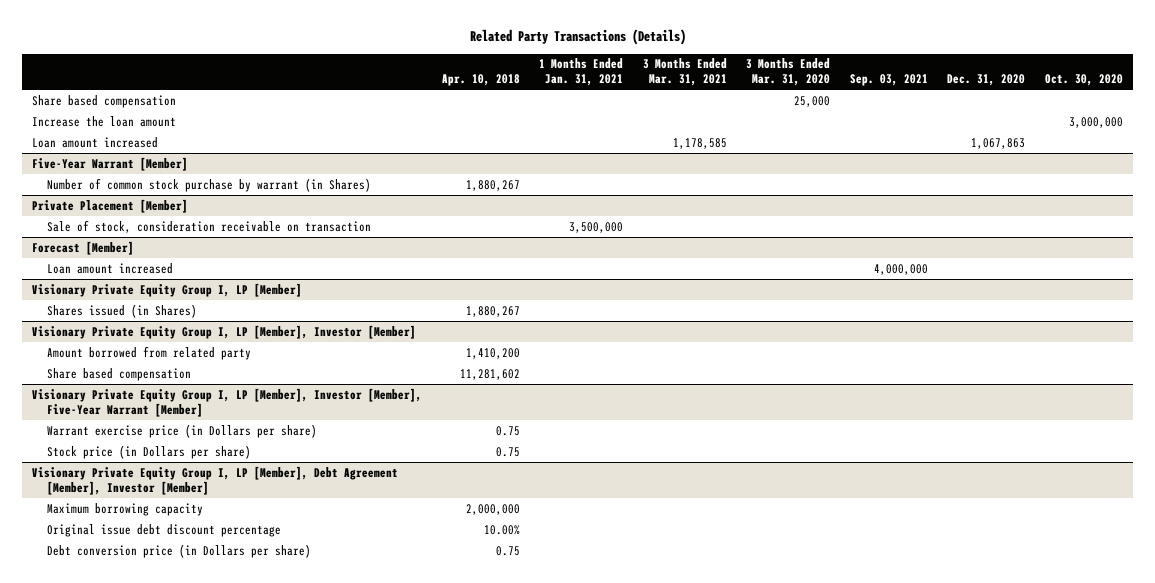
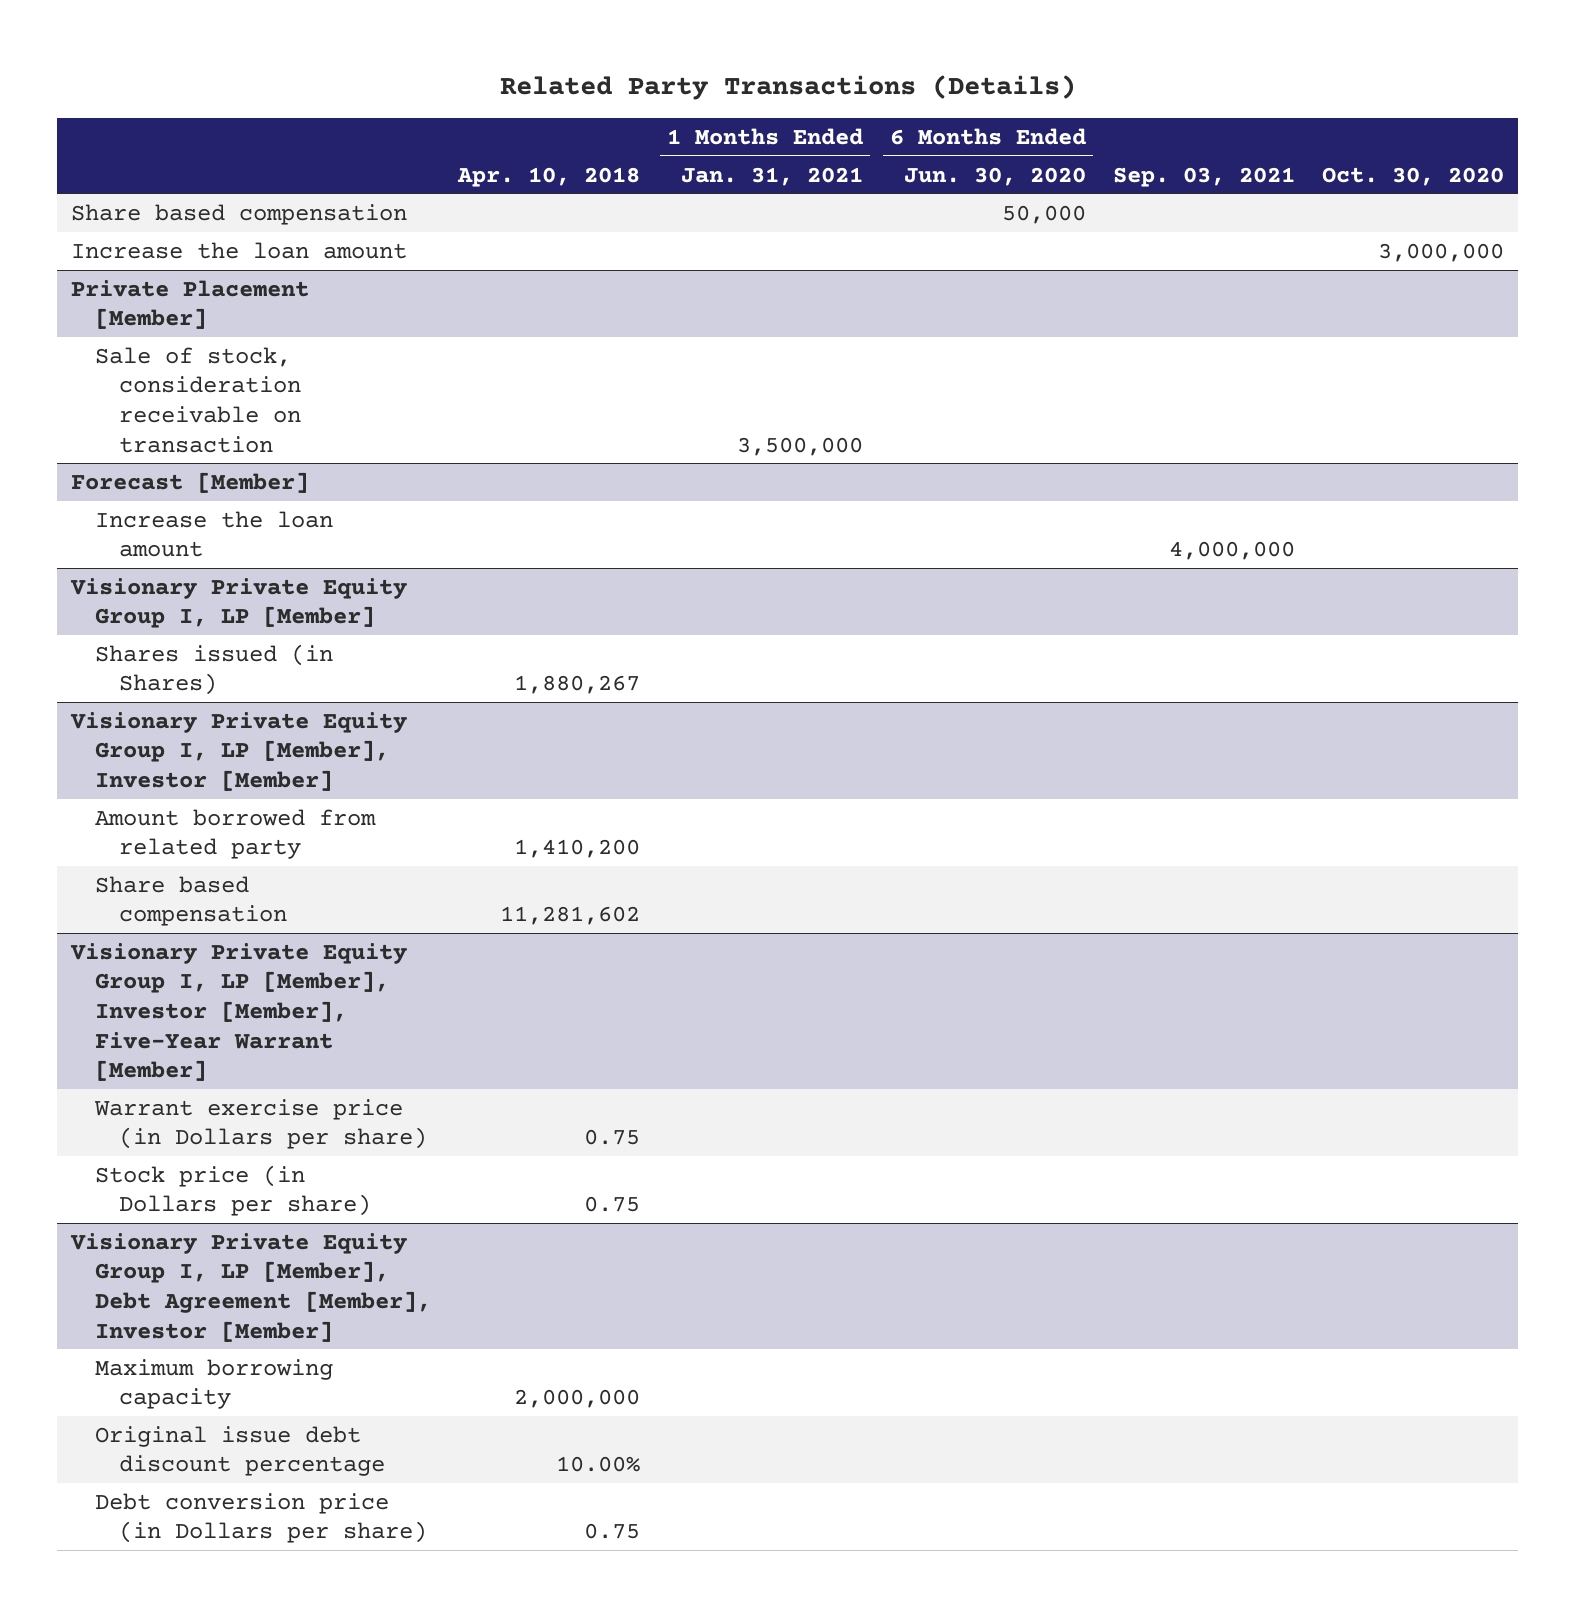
- | Apr. 10, 2018 | 1 Months Ended Jan. 31, 2021 | 3 Months Ended Mar. 31, 2021 | 3 Months Ended Mar. 31, 2020 | Sep. 03, 2021 | Dec. 31, 2020 | Oct. 30, 2020
+ | Apr. 10, 2018 | 1 Months Ended Jan. 31, 2021 | 6 Months Ended Jun. 30, 2020 | Sep. 03, 2021 | Oct. 30, 2020
- Loan amount increased | | | 1,178,585 | | | 1,067,863 |
- Five-Year Warrant [Member]
- Number of common stock purchase by warrant (in Shares) | 1,880,267 | | | | | |
@ Forecast [Member]
- Loan amount increased | | | | | 4,000,000 | |
+ Increase the loan amount | | | | 4,000,000 |

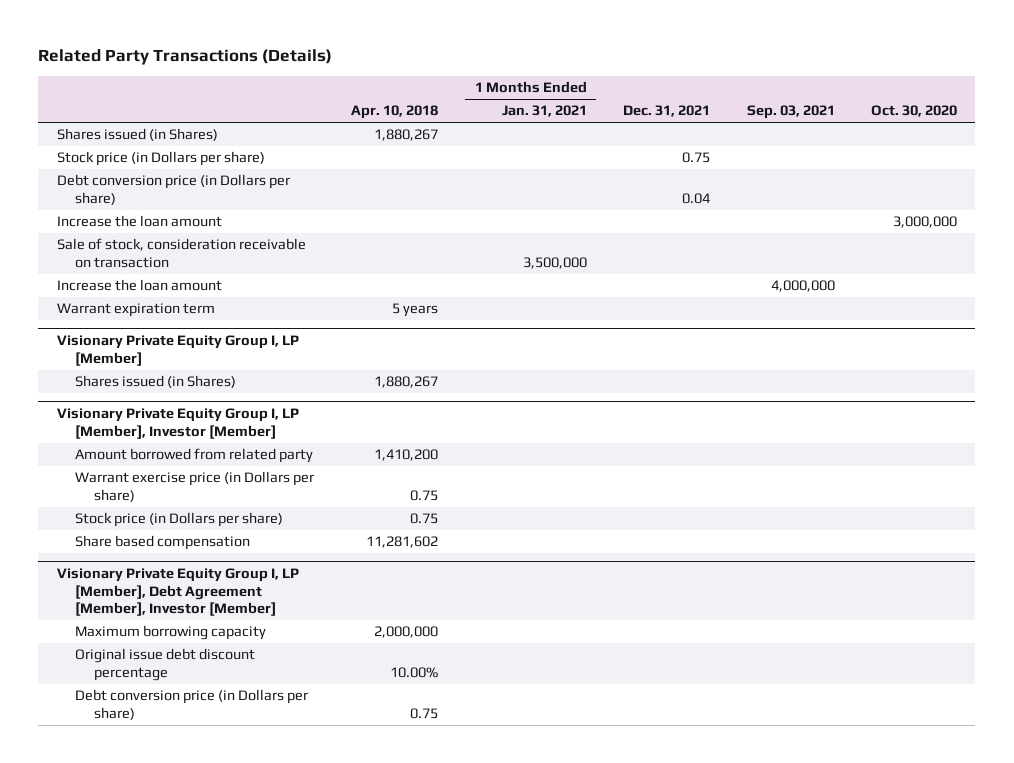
- | Apr. 10, 2018 | 1 Months Ended Jan. 31, 2021 | 6 Months Ended Jun. 30, 2020 | Sep. 03, 2021 | Oct. 30, 2020
+ | Apr. 10, 2018 | 1 Months Ended Jan. 31, 2021 | Dec. 31, 2021 | Sep. 03, 2021 | Oct. 30, 2020
- Share based compensation | | | 50,000 | |
+ Shares issued (in Shares) | 1,880,267 | | | |
+ Stock price (in Dollars per share) | | | 0.75 | |
+ Debt conversion price (in Dollars per share) | | | 0.04 | |
- Private Placement [Member]
- Forecast [Member]
+ Warrant expiration term | 5 years | | | |
- Visionary Private Equity Group I, LP [Member], Investor [Member], Five-Year Warrant [Member]
@ Visionary Private Equity Group I, LP [Member], Investor [Member]
moved down: Share based compensation | 11,281,602 | | | |

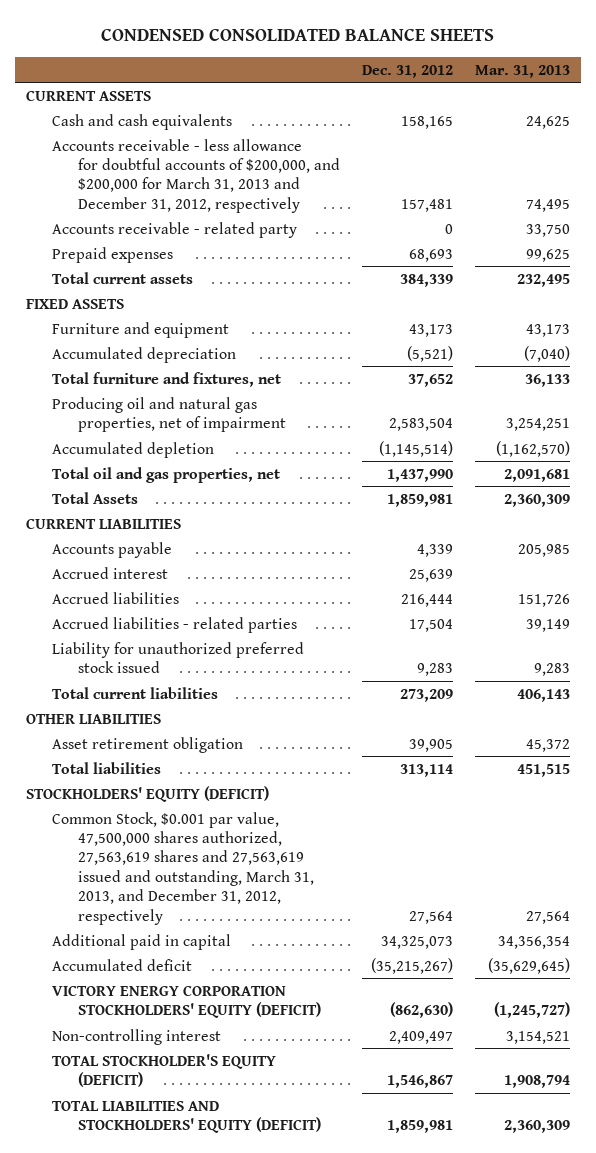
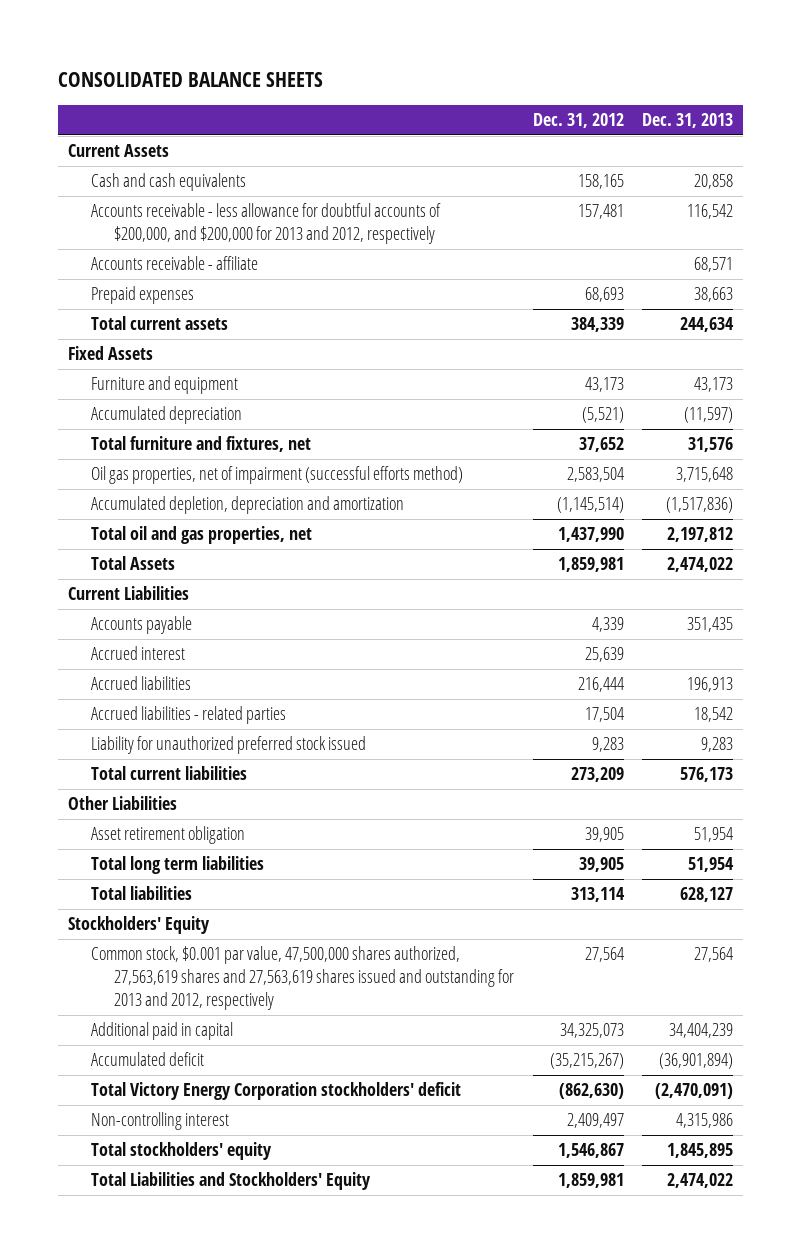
- CONDENSED CONSOLIDATED BALANCE SHEETS
+ CONSOLIDATED BALANCE SHEETS
- | Dec. 31, 2012 | Mar. 31, 2013
+ | Dec. 31, 2012 | Dec. 31, 2013
- CURRENT ASSETS
+ Current Assets
- Accounts receivable - less allowance for doubtful accounts of $200,000, and $200,000 for March 31, 2013 and December 31, 2012, respectively | 157,481 | 74,495
- Accounts receivable - related party | 0 | 33,750
+ Accounts receivable - less allowance for doubtful accounts of $200,000, and $200,000 for 2013 and 2012, respectively | 157,481 | 116,542
+ Accounts receivable - affiliate | | 68,571
- FIXED ASSETS
+ Fixed Assets
- Producing oil and natural gas properties, net of impairment | 2,583,504 | 3,254,251
- Accumulated depletion | (1,145,514) | (1,162,570)
+ Oil gas properties, net of impairment (successful efforts method) | 2,583,504 | 3,715,648
+ Accumulated depletion, depreciation and amortization | (1,145,514) | (1,517,836)
- CURRENT LIABILITIES
+ Current Liabilities
- OTHER LIABILITIES
+ Other Liabilities
+ Total long term liabilities | 39,905 | 51,954
- STOCKHOLDERS' EQUITY (DEFICIT)
- Common Stock, $0.001 par value, 47,500,000 shares authorized, 27,563,619 shares and 27,563,619 issued and outstanding, March 31, 2013, and December 31, 2012, respectively | 27,564 | 27,564
+ Stockholders' Equity
+ Common stock, $0.001 par value, 47,500,000 shares authorized, 27,563,619 shares and 27,563,619 shares issued and outstanding for 2013 and 2012, respectively | 27,564 | 27,564
- VICTORY ENERGY CORPORATION STOCKHOLDERS' EQUITY (DEFICIT) | (862,630) | (1,245,727)
+ Total Victory Energy Corporation stockholders' deficit | (862,630) | (2,470,091)
- TOTAL STOCKHOLDER'S EQUITY (DEFICIT) | 1,546,867 | 1,908,794
- TOTAL LIABILITIES AND STOCKHOLDERS' EQUITY (DEFICIT) | 1,859,981 | 2,360,309
+ Total stockholders' equity | 1,546,867 | 1,845,895
+ Total Liabilities and Stockholders' Equity | 1,859,981 | 2,474,022

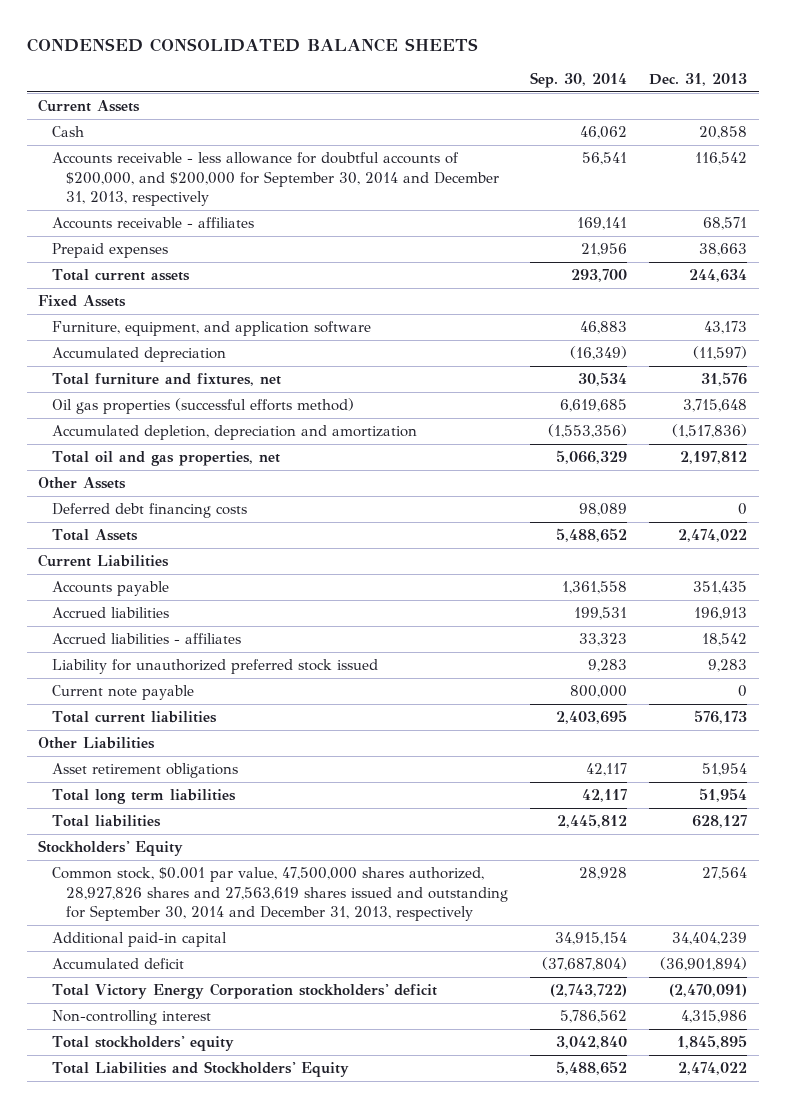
- CONSOLIDATED BALANCE SHEETS
+ CONDENSED CONSOLIDATED BALANCE SHEETS
- | Dec. 31, 2012 | Dec. 31, 2013
+ | Sep. 30, 2014 | Dec. 31, 2013
- Cash and cash equivalents | 158,165 | 20,858
- Accounts receivable - less allowance for doubtful accounts of $200,000, and $200,000 for 2013 and 2012, respectively | 157,481 | 116,542
- Accounts receivable - affiliate | | 68,571
+ Cash | 46,062 | 20,858
+ Accounts receivable - less allowance for doubtful accounts of $200,000, and $200,000 for September 30, 2014 and December 31, 2013, respectively | 56,541 | 116,542
+ Accounts receivable - affiliates | 169,141 | 68,571
- Furniture and equipment | 43,173 | 43,173
+ Furniture, equipment, and application software | 46,883 | 43,173
- Oil gas properties, net of impairment (successful efforts method) | 2,583,504 | 3,715,648
+ Oil gas properties (successful efforts method) | 6,619,685 | 3,715,648
+ Other Assets
+ Deferred debt financing costs | 98,089 | 0
- Accrued interest | 25,639 |
- Accrued liabilities - related parties | 17,504 | 18,542
+ Accrued liabilities - affiliates | 33,323 | 18,542
+ Current note payable | 800,000 | 0
- Asset retirement obligation | 39,905 | 51,954
+ Asset retirement obligations | 42,117 | 51,954
- Common stock, $0.001 par value, 47,500,000 shares authorized, 27,563,619 shares and 27,563,619 shares issued and outstanding for 2013 and 2012, respectively | 27,564 | 27,564
- Additional paid in capital | 34,325,073 | 34,404,239
+ Common stock, $0.001 par value, 47,500,000 shares authorized, 28,927,826 shares and 27,563,619 shares issued and outstanding for September 30, 2014 and December 31, 2013, respectively | 28,928 | 27,564
+ Additional paid-in capital | 34,915,154 | 34,404,239

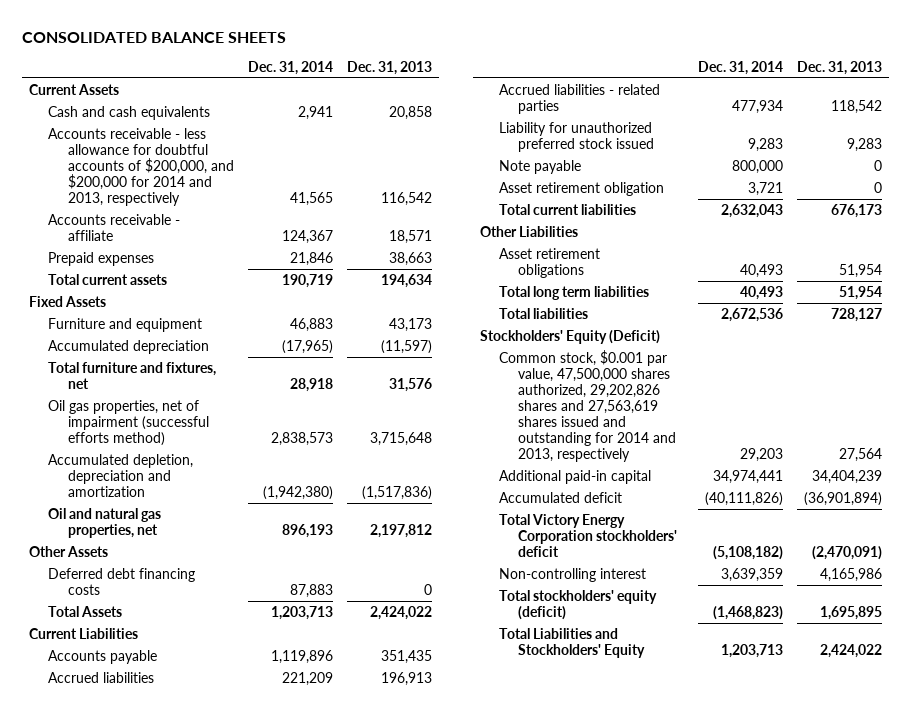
- CONDENSED CONSOLIDATED BALANCE SHEETS
+ CONSOLIDATED BALANCE SHEETS
- | Sep. 30, 2014 | Dec. 31, 2013
+ | Dec. 31, 2014 | Dec. 31, 2013
- Cash | 46,062 | 20,858
- Accounts receivable - less allowance for doubtful accounts of $200,000, and $200,000 for September 30, 2014 and December 31, 2013, respectively | 56,541 | 116,542
- Accounts receivable - affiliates | 169,141 | 68,571
+ Cash and cash equivalents | 2,941 | 20,858
+ Accounts receivable - less allowance for doubtful accounts of $200,000, and $200,000 for 2014 and 2013, respectively | 41,565 | 116,542
+ Accounts receivable - affiliate | 124,367 | 18,571
- Total current assets | 293,700 | 244,634
+ Total current assets | 190,719 | 194,634
- Furniture, equipment, and application software | 46,883 | 43,173
+ Furniture and equipment | 46,883 | 43,173
- Oil gas properties (successful efforts method) | 6,619,685 | 3,715,648
+ Oil gas properties, net of impairment (successful efforts method) | 2,838,573 | 3,715,648
- Total oil and gas properties, net | 5,066,329 | 2,197,812
+ Oil and natural gas properties, net | 896,193 | 2,197,812
- Total Assets | 5,488,652 | 2,474,022
+ Total Assets | 1,203,713 | 2,424,022
- Accrued liabilities - affiliates | 33,323 | 18,542
+ Accrued liabilities - related parties | 477,934 | 118,542
- Current note payable | 800,000 | 0
- Total current liabilities | 2,403,695 | 576,173
+ Note payable | 800,000 | 0
+ Asset retirement obligation | 3,721 | 0
+ Total current liabilities | 2,632,043 | 676,173
- Total liabilities | 2,445,812 | 628,127
- Stockholders' Equity
- Common stock, $0.001 par value, 47,500,000 shares authorized, 28,927,826 shares and 27,563,619 shares issued and outstanding for September 30, 2014 and December 31, 2013, respectively | 28,928 | 27,564
+ Total liabilities | 2,672,536 | 728,127
+ Stockholders' Equity (Deficit)
+ Common stock, $0.001 par value, 47,500,000 shares authorized, 29,202,826 shares and 27,563,619 shares issued and outstanding for 2014 and 2013, respectively | 29,203 | 27,564
- Non-controlling interest | 5,786,562 | 4,315,986
- Total stockholders' equity | 3,042,840 | 1,845,895
- Total Liabilities and Stockholders' Equity | 5,488,652 | 2,474,022
+ Non-controlling interest | 3,639,359 | 4,165,986
+ Total stockholders' equity (deficit) | (1,468,823) | 1,695,895
+ Total Liabilities and Stockholders' Equity | 1,203,713 | 2,424,022

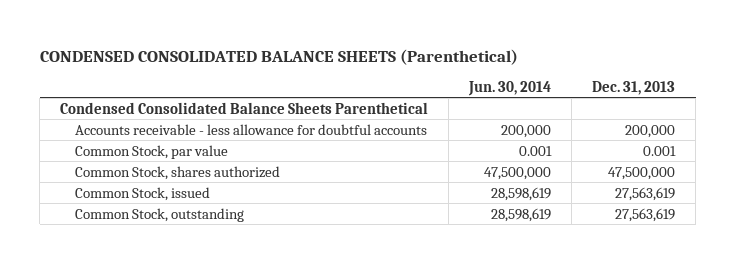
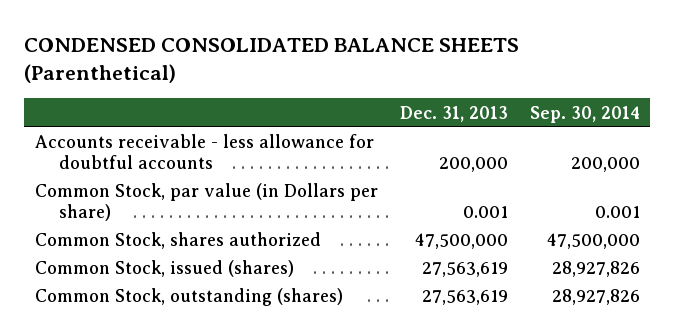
- | Jun. 30, 2014 | Dec. 31, 2013
+ | Dec. 31, 2013 | Sep. 30, 2014
- Condensed Consolidated Balance Sheets Parenthetical
- Common Stock, par value | 0.001 | 0.001
+ Common Stock, par value (in Dollars per share) | 0.001 | 0.001
- Common Stock, issued | 28,598,619 | 27,563,619
- Common Stock, outstanding | 28,598,619 | 27,563,619
+ Common Stock, issued (shares) | 27,563,619 | 28,927,826
+ Common Stock, outstanding (shares) | 27,563,619 | 28,927,826

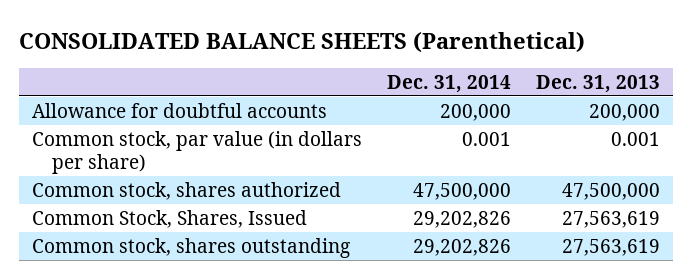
- CONDENSED CONSOLIDATED BALANCE SHEETS (Parenthetical)
+ CONSOLIDATED BALANCE SHEETS (Parenthetical)
- | Dec. 31, 2013 | Sep. 30, 2014
+ | Dec. 31, 2014 | Dec. 31, 2013
- Accounts receivable - less allowance for doubtful accounts | 200,000 | 200,000
- Common Stock, par value (in Dollars per share) | 0.001 | 0.001
- Common Stock, shares authorized | 47,500,000 | 47,500,000
- Common Stock, issued (shares) | 27,563,619 | 28,927,826
- Common Stock, outstanding (shares) | 27,563,619 | 28,927,826
+ Allowance for doubtful accounts | 200,000 | 200,000
+ Common stock, par value (in dollars per share) | 0.001 | 0.001
+ Common stock, shares authorized | 47,500,000 | 47,500,000
+ Common Stock, Shares, Issued | 29,202,826 | 27,563,619
+ Common stock, shares outstanding | 29,202,826 | 27,563,619

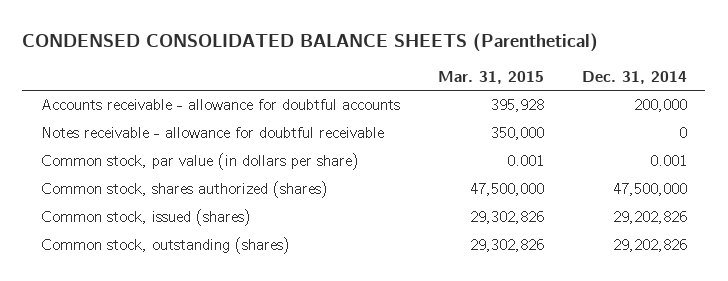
- CONSOLIDATED BALANCE SHEETS (Parenthetical)
+ CONDENSED CONSOLIDATED BALANCE SHEETS (Parenthetical)
- | Dec. 31, 2014 | Dec. 31, 2013
+ | Mar. 31, 2015 | Dec. 31, 2014
- Allowance for doubtful accounts | 200,000 | 200,000
+ Accounts receivable - allowance for doubtful accounts | 395,928 | 200,000
+ Notes receivable - allowance for doubtful receivable | 350,000 | 0
- Common stock, shares authorized | 47,500,000 | 47,500,000
- Common Stock, Shares, Issued | 29,202,826 | 27,563,619
- Common stock, shares outstanding | 29,202,826 | 27,563,619
+ Common stock, shares authorized (shares) | 47,500,000 | 47,500,000
+ Common stock, issued (shares) | 29,302,826 | 29,202,826
+ Common stock, outstanding (shares) | 29,302,826 | 29,202,826

